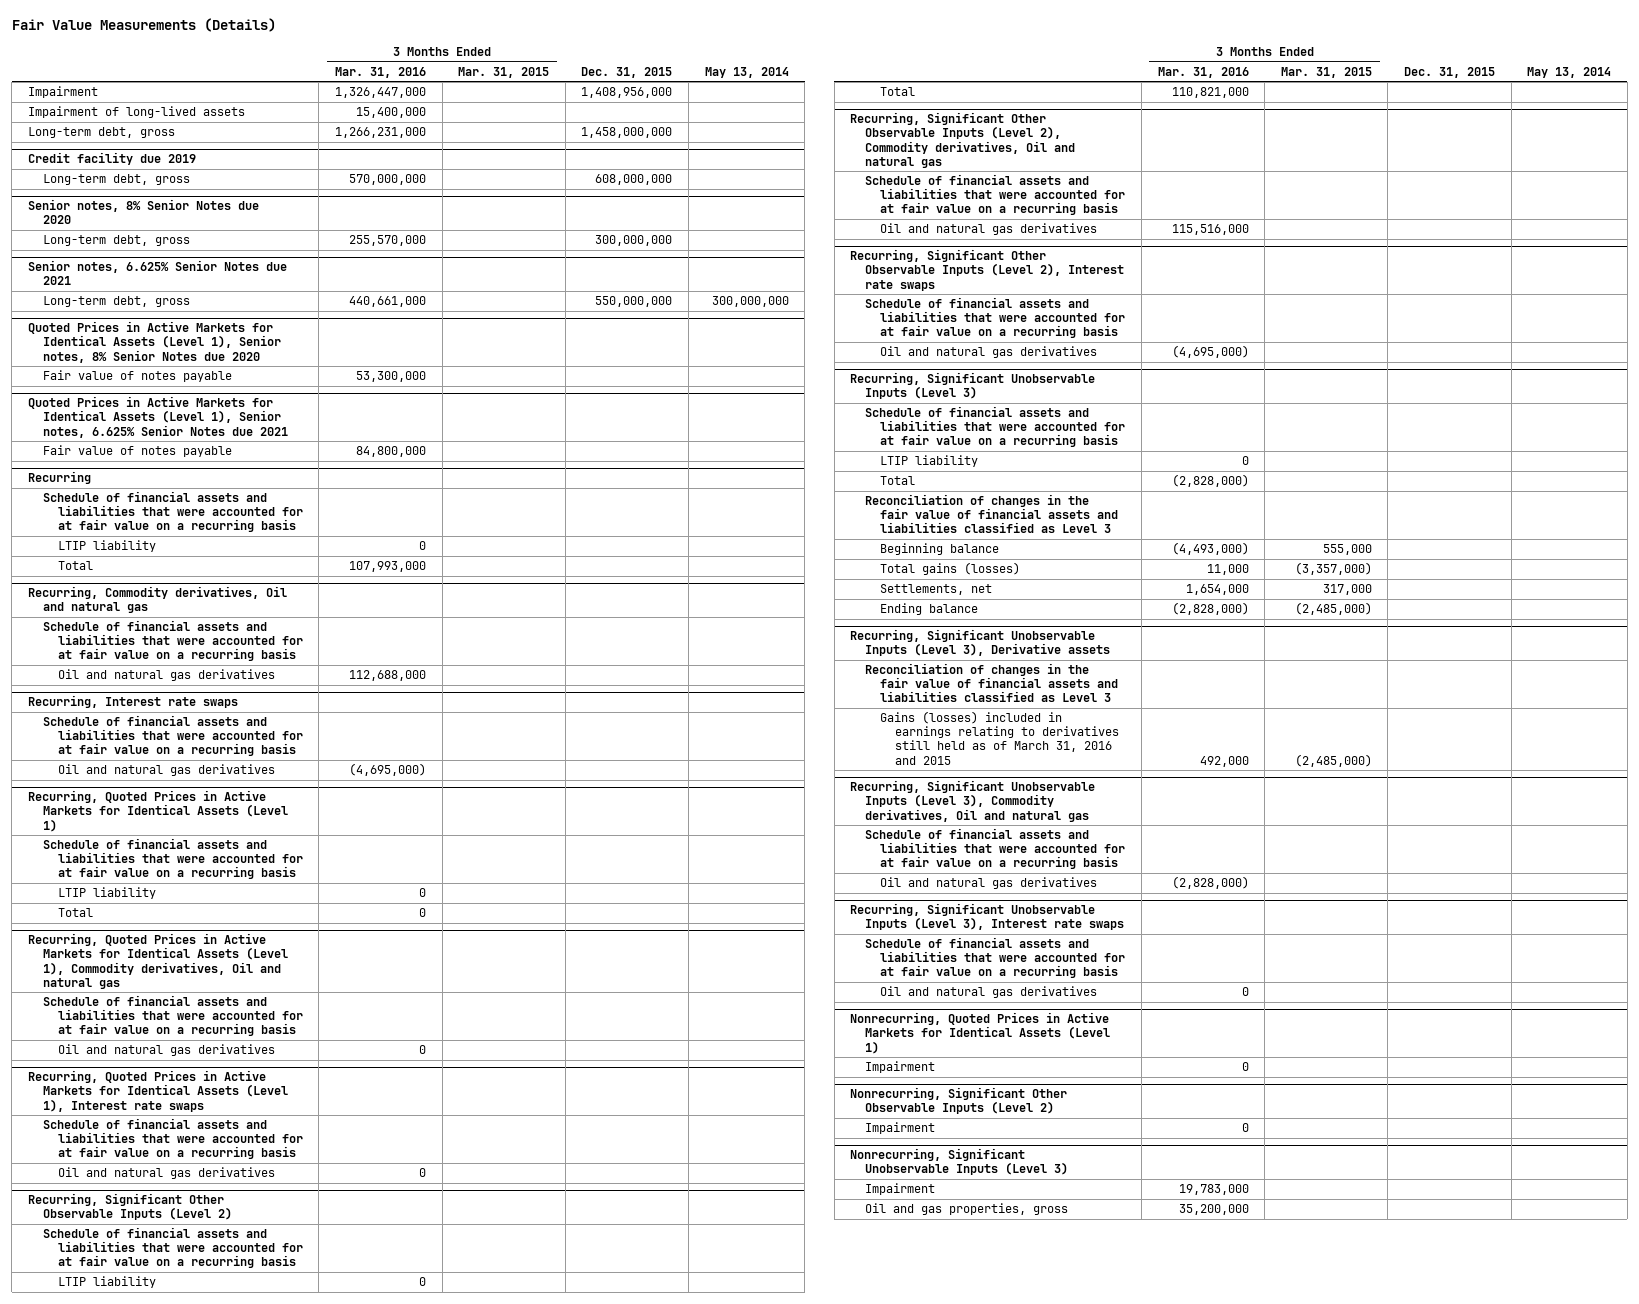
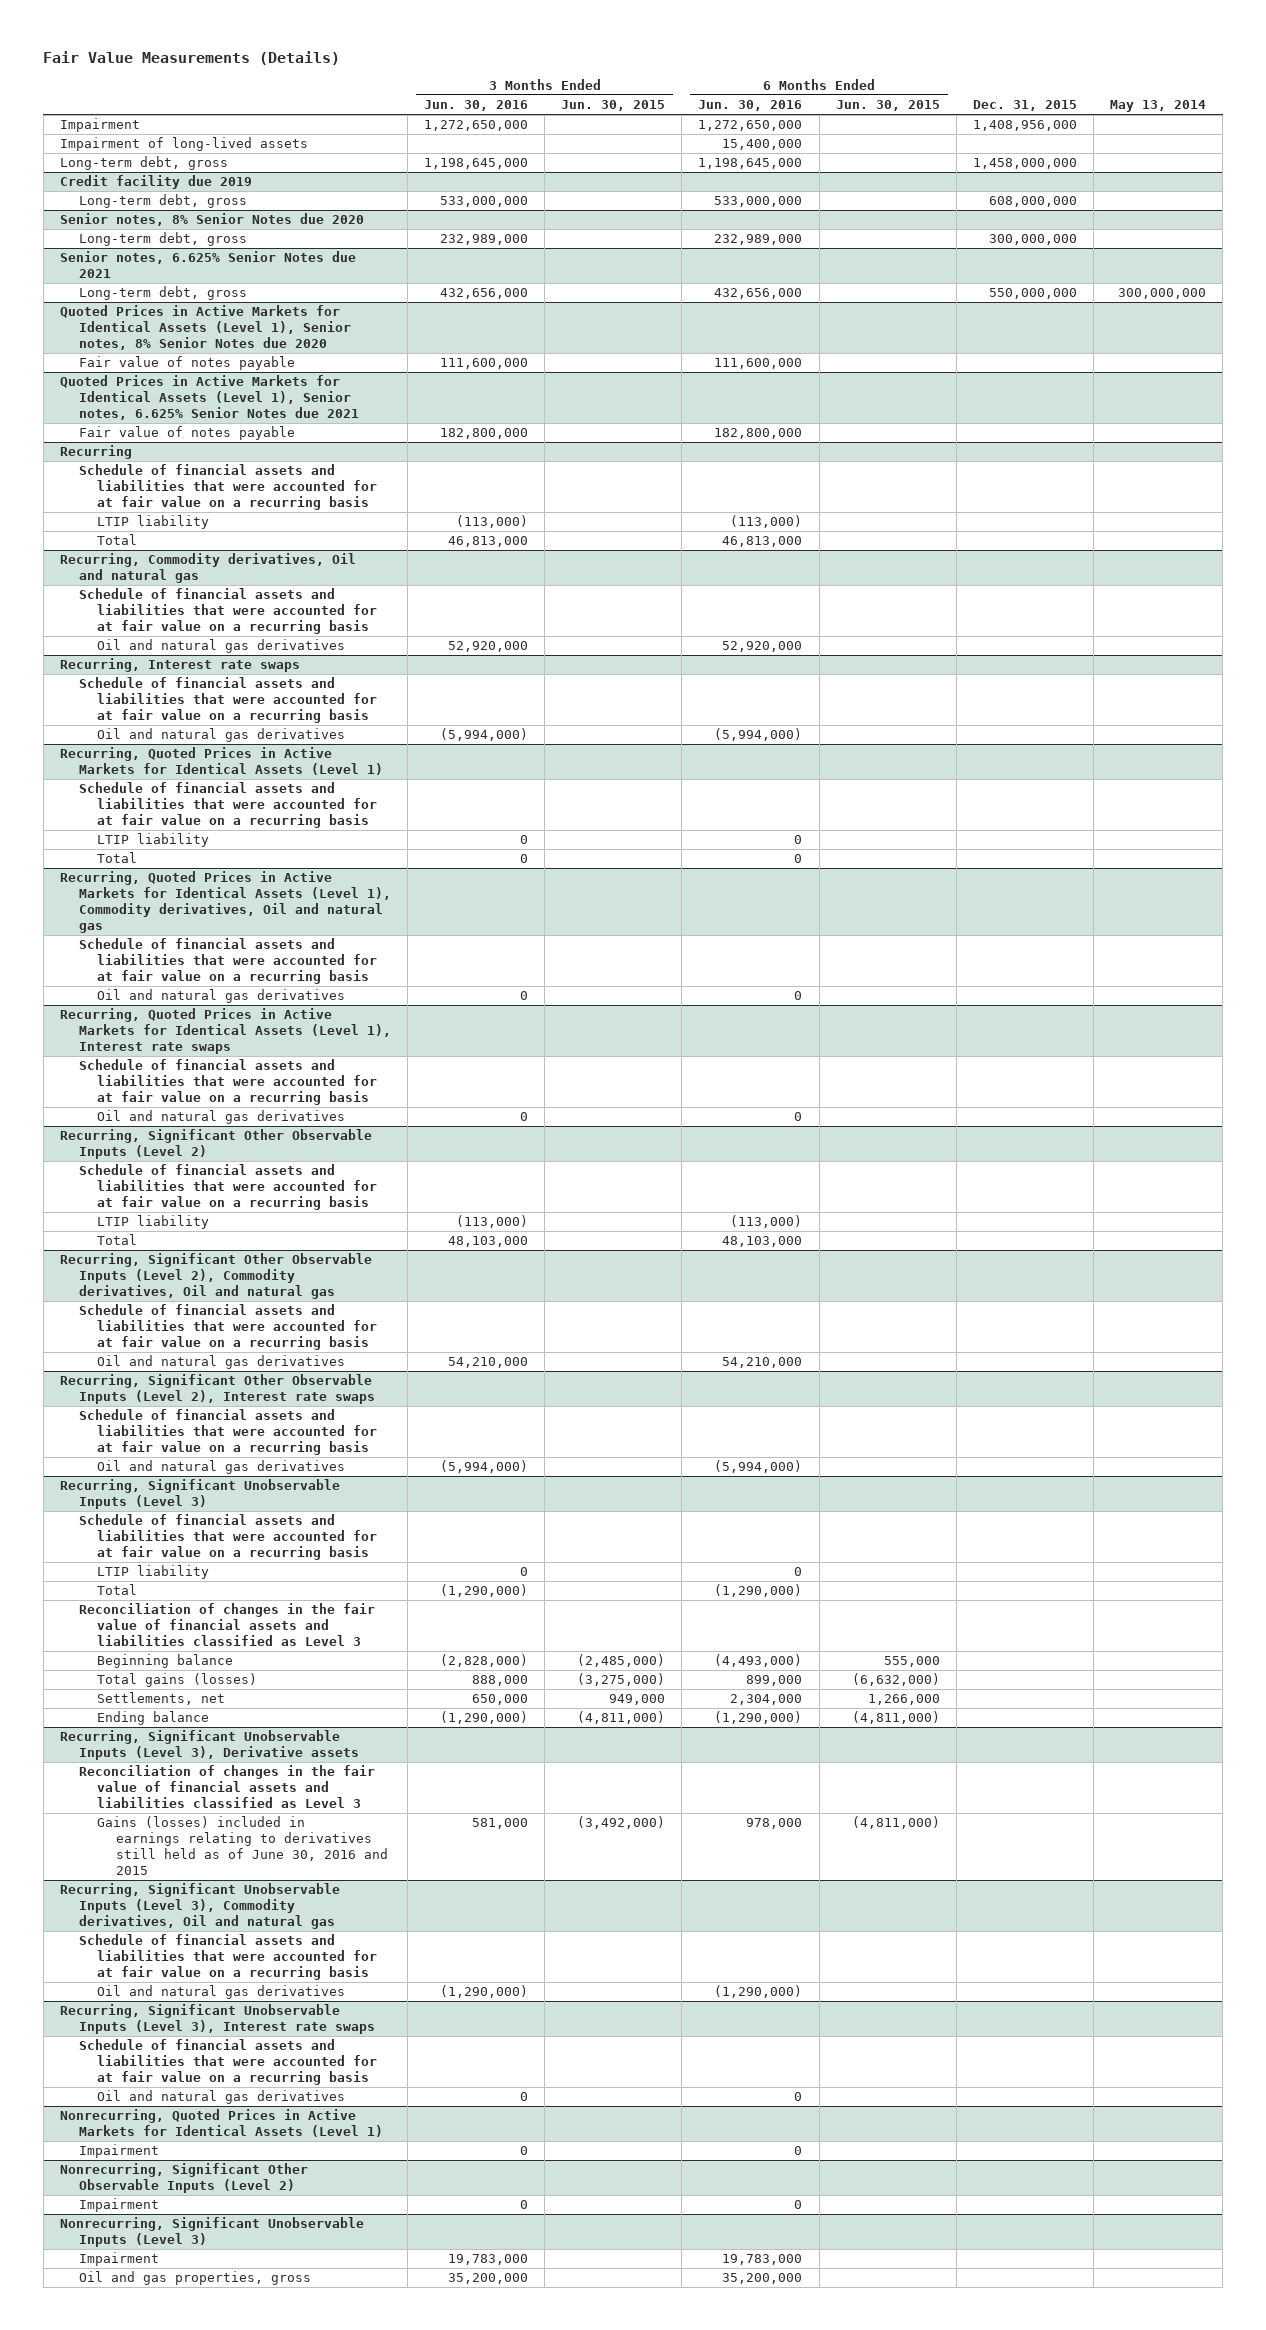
- | 3 Months Ended Mar. 31, 2016 | 3 Months Ended Mar. 31, 2015 | Dec. 31, 2015 | May 13, 2014
+ | 3 Months Ended Jun. 30, 2016 | 3 Months Ended Jun. 30, 2015 | 6 Months Ended Jun. 30, 2016 | 6 Months Ended Jun. 30, 2015 | Dec. 31, 2015 | May 13, 2014
@ Recurring, Significant Unobservable Inputs (Level 3), Derivative assets
- Gains (losses) included in earnings relating to derivatives still held as of March 31, 2016 and 2015 | 492,000 | (2,485,000) | |
+ Gains (losses) included in earnings relating to derivatives still held as of June 30, 2016 and 2015 | 581,000 | (3,492,000) | 978,000 | (4,811,000) | |

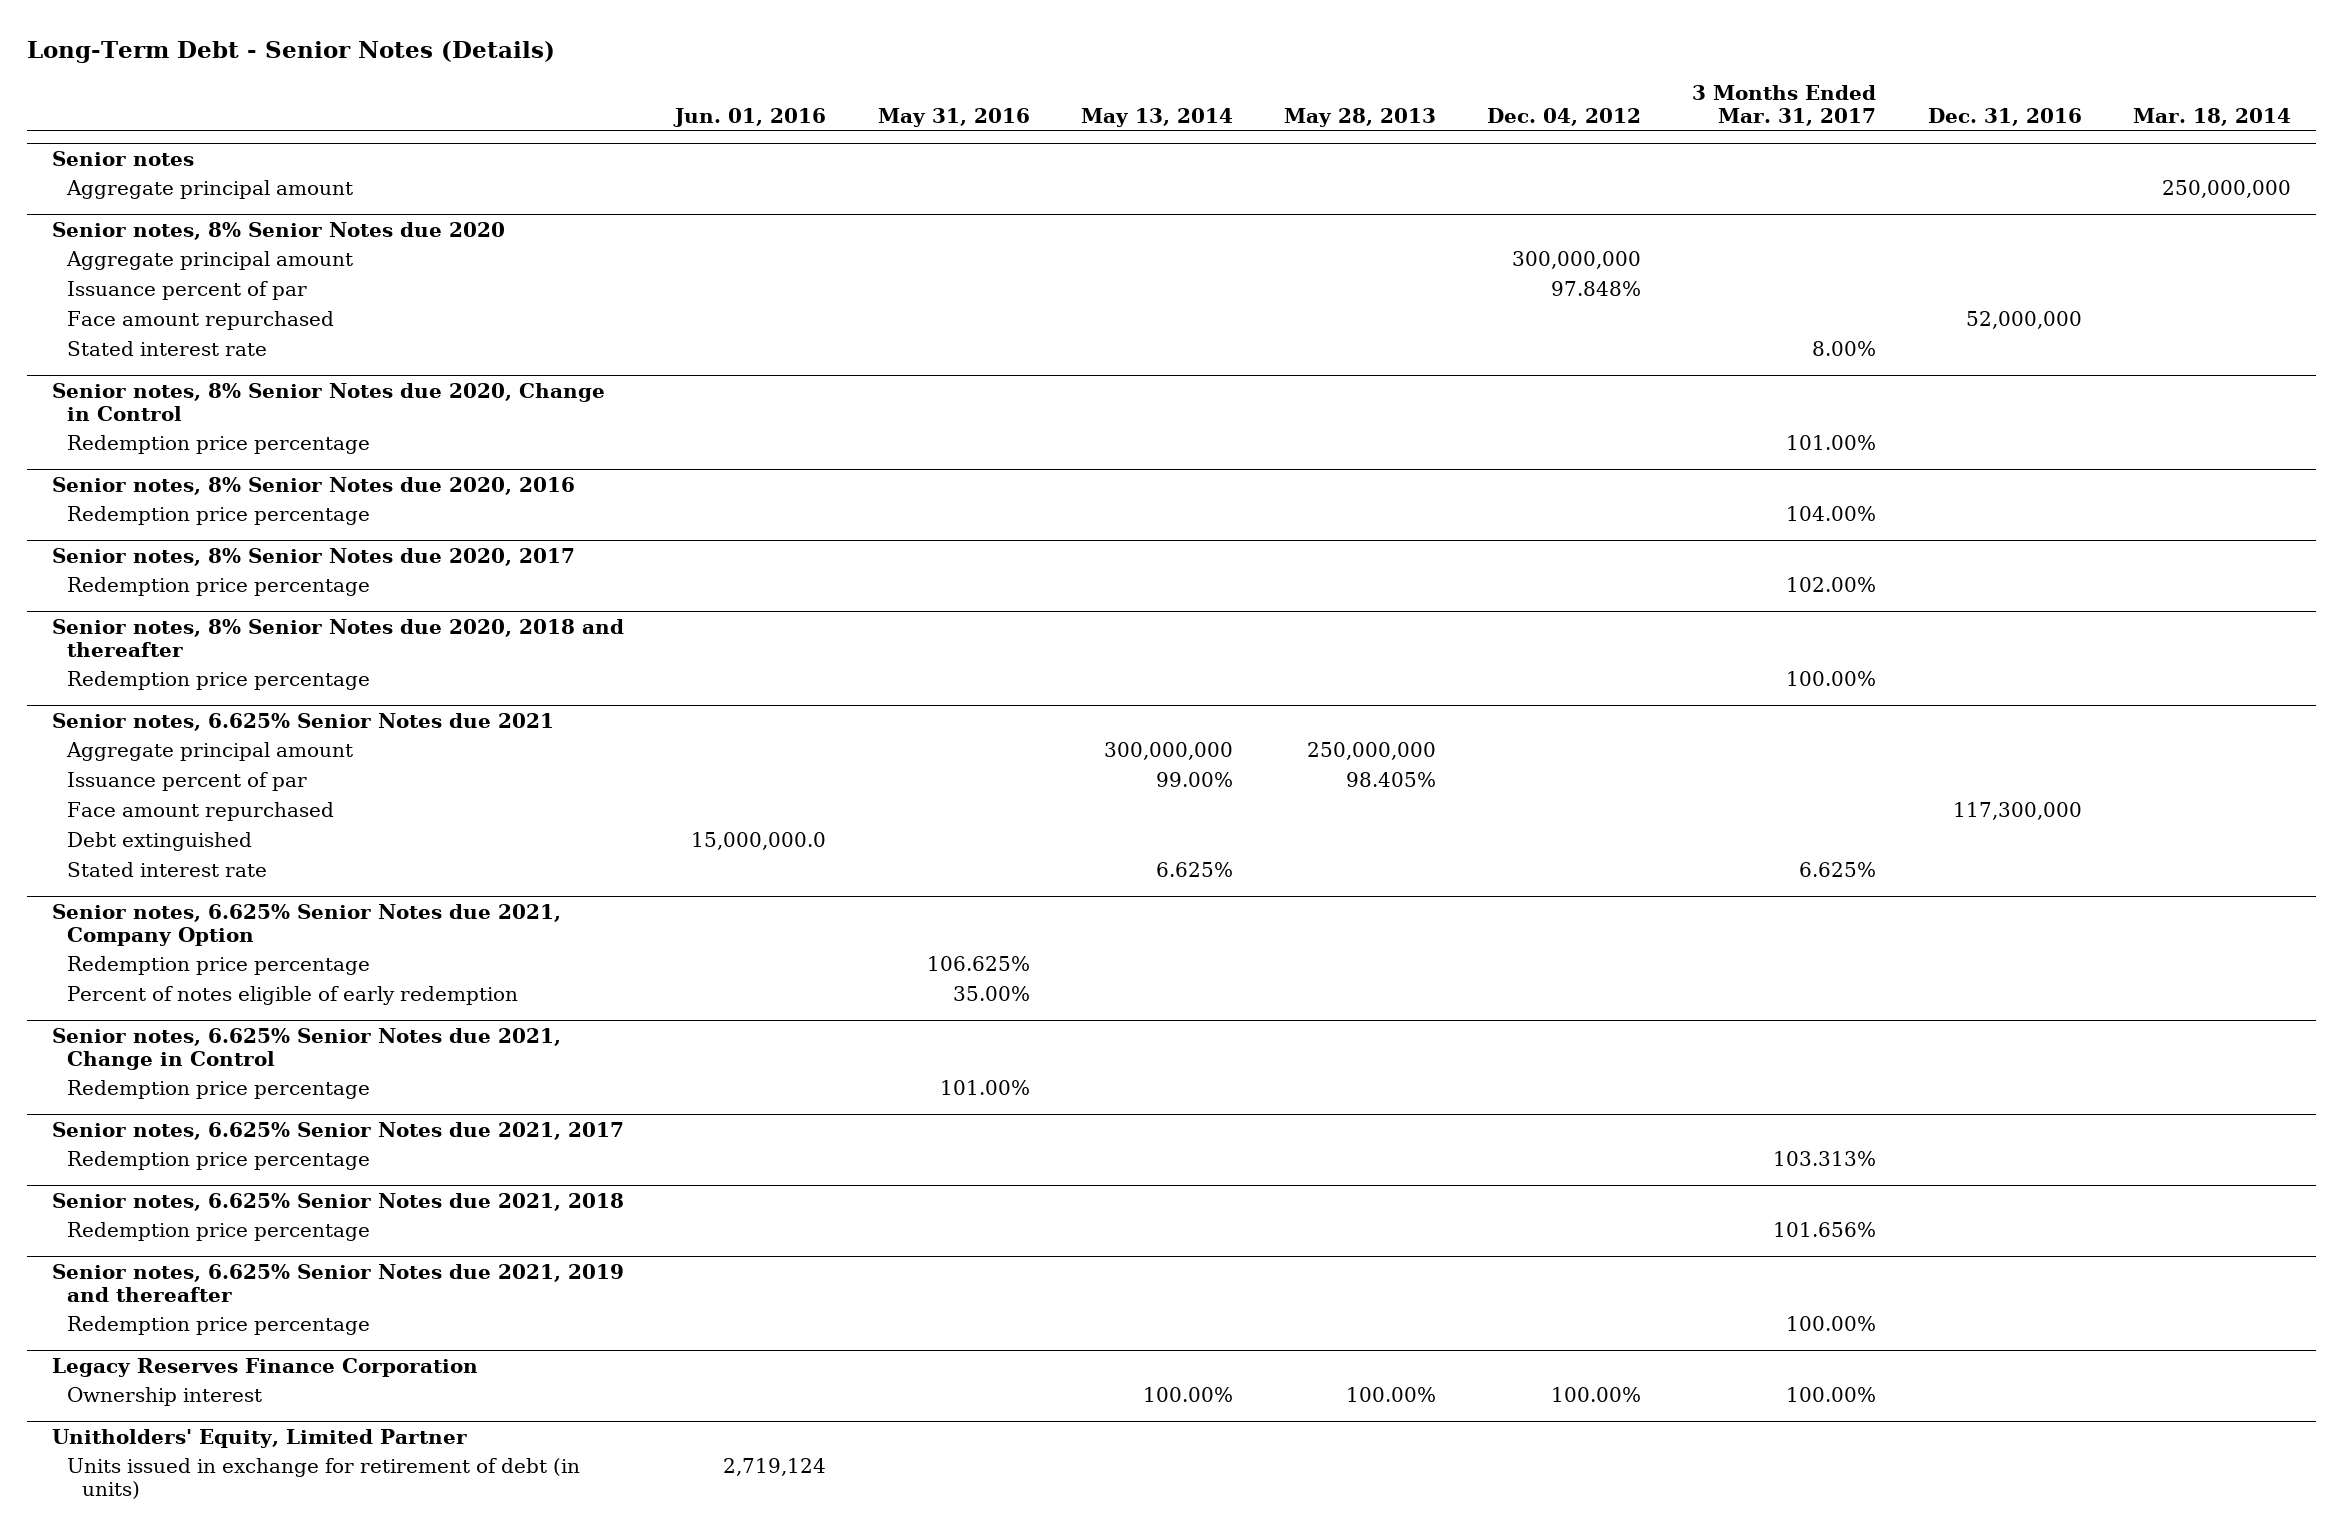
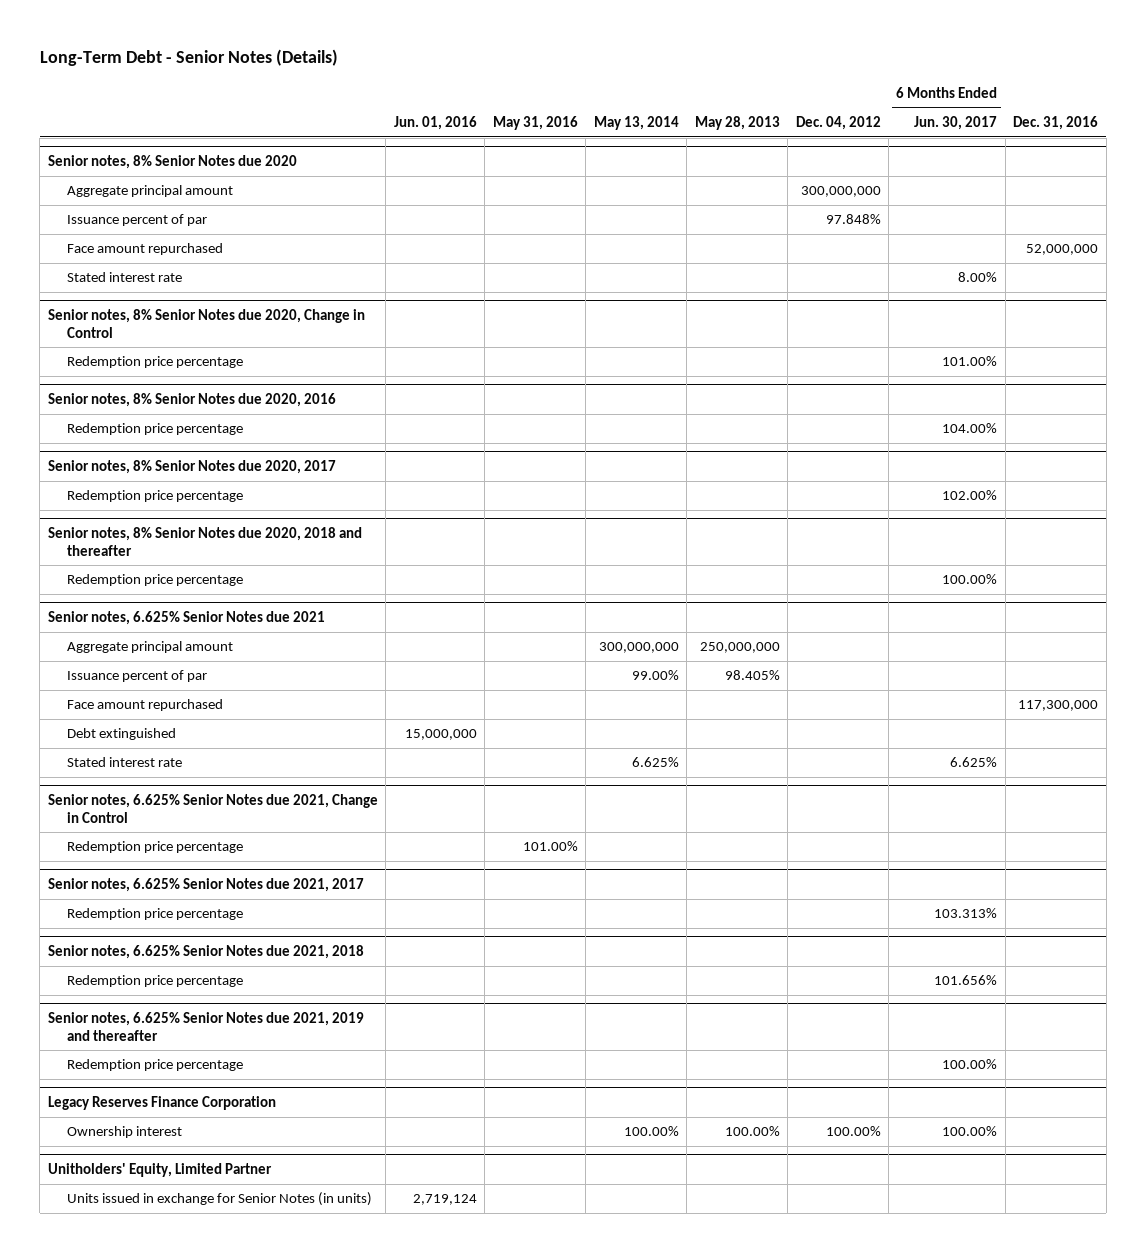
- | Jun. 01, 2016 | May 31, 2016 | May 13, 2014 | May 28, 2013 | Dec. 04, 2012 | 3 Months Ended Mar. 31, 2017 | Dec. 31, 2016 | Mar. 18, 2014
+ | Jun. 01, 2016 | May 31, 2016 | May 13, 2014 | May 28, 2013 | Dec. 04, 2012 | 6 Months Ended Jun. 30, 2017 | Dec. 31, 2016
- Senior notes
- Aggregate principal amount | | | | | | | | 250,000,000
@ Senior notes, 6.625% Senior Notes due 2021
- Debt extinguished | 15,000,000.0 | | | | | | |
+ Debt extinguished | 15,000,000 | | | | | |
- Senior notes, 6.625% Senior Notes due 2021, Company Option
- Redemption price percentage | | 106.625% | | | | | |
- Percent of notes eligible of early redemption | | 35.00% | | | | | |
@ Unitholders' Equity, Limited Partner
- Units issued in exchange for retirement of debt (in units) | 2,719,124 | | | | | | |
+ Units issued in exchange for Senior Notes (in units) | 2,719,124 | | | | | |

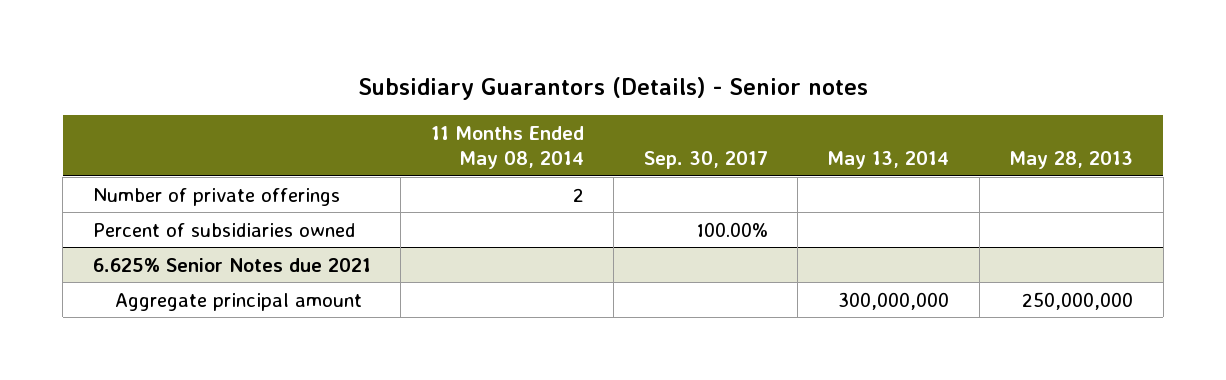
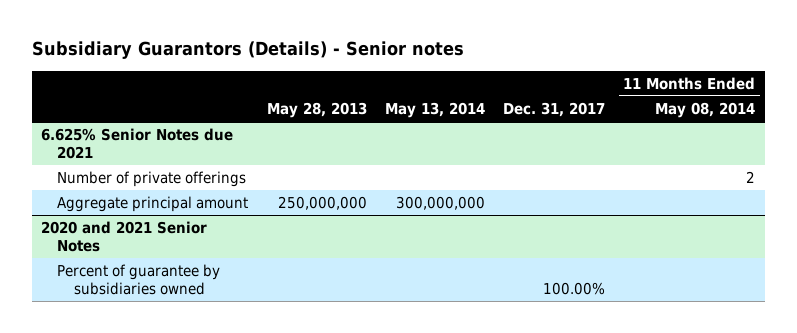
- | 11 Months Ended May 08, 2014 | Sep. 30, 2017 | May 13, 2014 | May 28, 2013
+ | May 28, 2013 | May 13, 2014 | Dec. 31, 2017 | 11 Months Ended May 08, 2014
- Number of private offerings | 2 | | |
- Percent of subsidiaries owned | | 100.00% | |
@ 6.625% Senior Notes due 2021
+ Number of private offerings | | | | 2
+ 2020 and 2021 Senior Notes
+ Percent of guarantee by subsidiaries owned | | | 100.00% |

